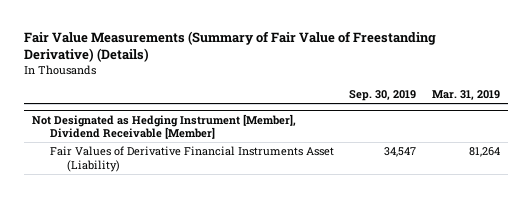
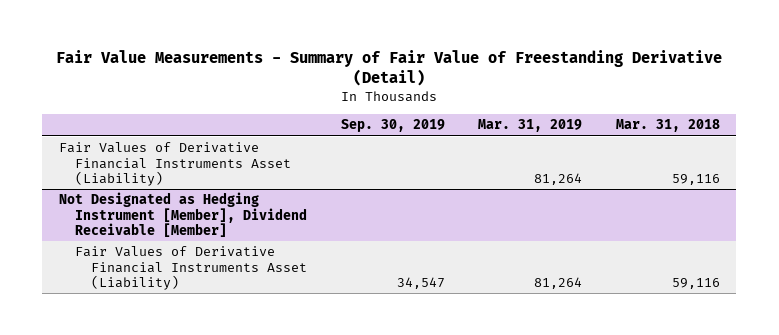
- Fair Value Measurements (Summary of Fair Value of Freestanding Derivative) (Details)
+ Fair Value Measurements - Summary of Fair Value of Freestanding Derivative (Detail)
- | Sep. 30, 2019 | Mar. 31, 2019
+ | Sep. 30, 2019 | Mar. 31, 2019 | Mar. 31, 2018
+ Fair Values of Derivative Financial Instruments Asset (Liability) | | 81,264 | 59,116

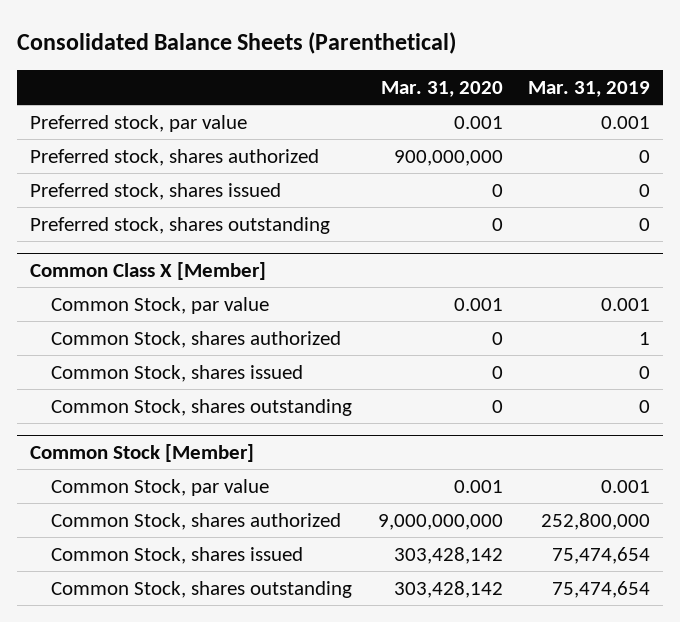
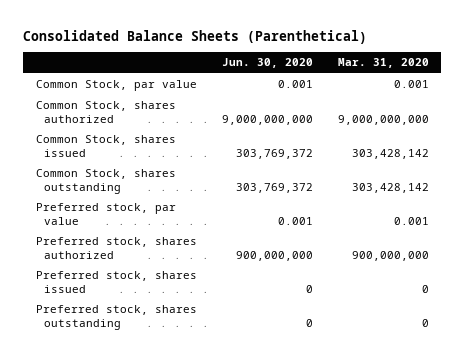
- | Mar. 31, 2020 | Mar. 31, 2019
+ | Jun. 30, 2020 | Mar. 31, 2020
- Common Class X [Member]
- Common Stock, shares authorized | 0 | 1
- Common Stock, shares issued | 0 | 0
- Common Stock, shares outstanding | 0 | 0
- Common Stock [Member]
- Common Stock, par value | 0.001 | 0.001
moved down: Preferred stock, par value | 0.001 | 0.001
moved down: Preferred stock, shares authorized | 900,000,000 | 900,000,000
moved down: Preferred stock, shares issued | 0 | 0
moved down: Preferred stock, shares outstanding | 0 | 0

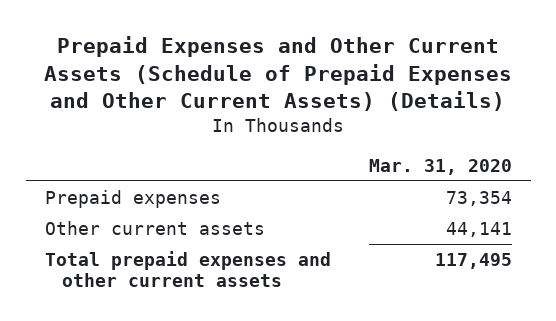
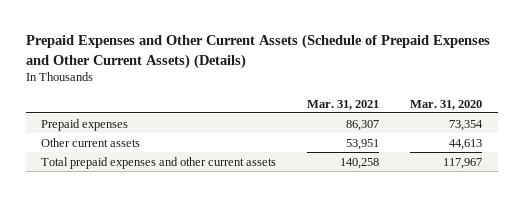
- | Mar. 31, 2020
+ | Mar. 31, 2021 | Mar. 31, 2020
- Other current assets | 44,141
- Total prepaid expenses and other current assets | 117,495
+ Other current assets | 53,951 | 44,613
+ Total prepaid expenses and other current assets | 140,258 | 117,967

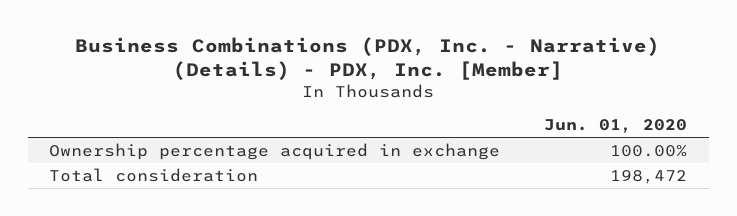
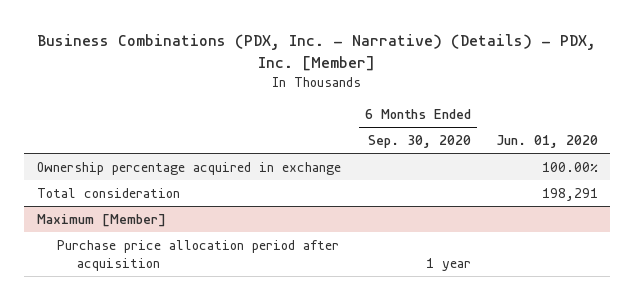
- | Jun. 01, 2020
+ | 6 Months Ended Sep. 30, 2020 | Jun. 01, 2020
- Total consideration | 198,472
+ Total consideration | | 198,291
+ Maximum [Member]
+ Purchase price allocation period after acquisition | 1 year |

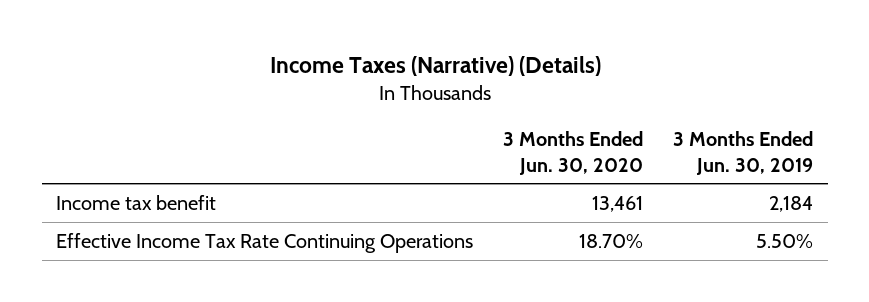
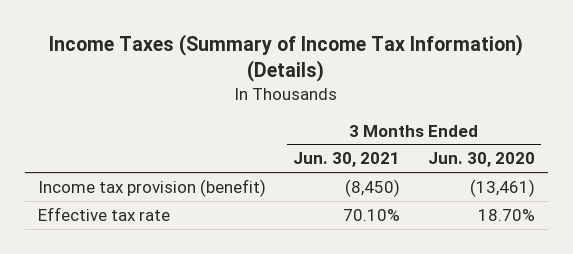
- Income Taxes (Narrative) (Details)
+ Income Taxes (Summary of Income Tax Information) (Details)
- | 3 Months Ended Jun. 30, 2020 | 3 Months Ended Jun. 30, 2019
+ | 3 Months Ended Jun. 30, 2021 | 3 Months Ended Jun. 30, 2020
- Income tax benefit | 13,461 | 2,184
- Effective Income Tax Rate Continuing Operations | 18.70% | 5.50%
+ Income tax provision (benefit) | (8,450) | (13,461)
+ Effective tax rate | 70.10% | 18.70%

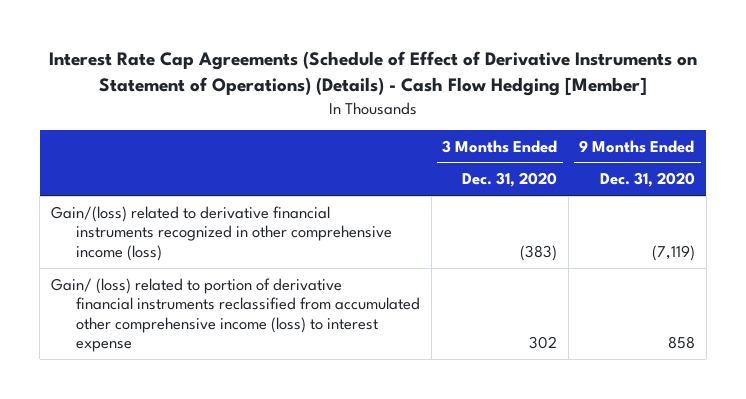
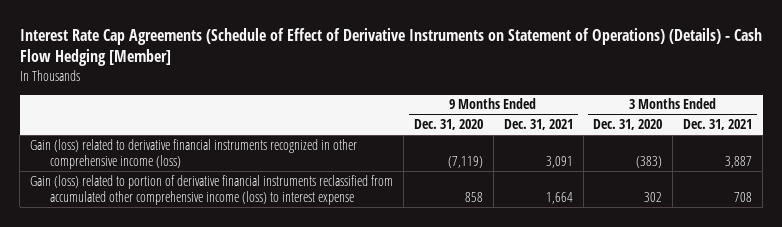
- | 3 Months Ended Dec. 31, 2020 | 9 Months Ended Dec. 31, 2020
+ | 9 Months Ended Dec. 31, 2020 | 9 Months Ended Dec. 31, 2021 | 3 Months Ended Dec. 31, 2020 | 3 Months Ended Dec. 31, 2021
- Gain/(loss) related to derivative financial instruments recognized in other comprehensive income (loss) | (383) | (7,119)
- Gain/ (loss) related to portion of derivative financial instruments reclassified from accumulated other comprehensive income (loss) to interest expense | 302 | 858
+ Gain (loss) related to derivative financial instruments recognized in other comprehensive income (loss) | (7,119) | 3,091 | (383) | 3,887
+ Gain (loss) related to portion of derivative financial instruments reclassified from accumulated other comprehensive income (loss) to interest expense | 858 | 1,664 | 302 | 708

